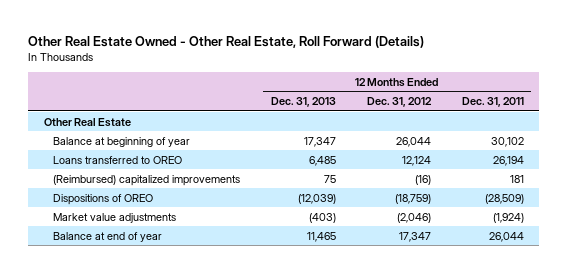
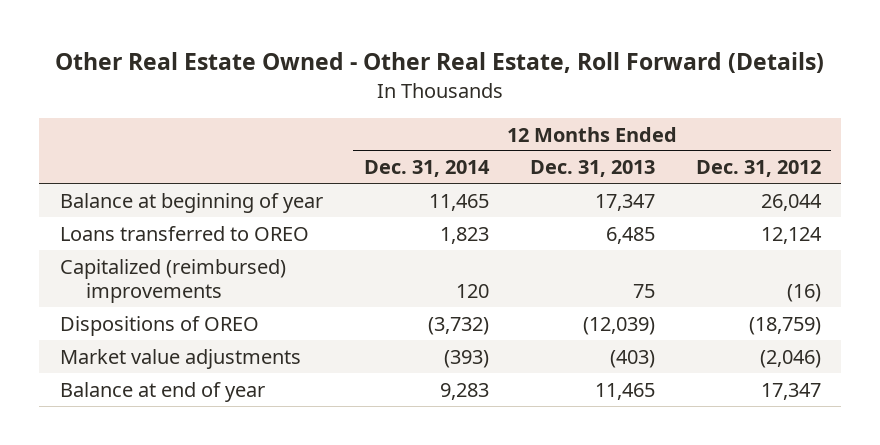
- | 12 Months Ended Dec. 31, 2013 | 12 Months Ended Dec. 31, 2012 | 12 Months Ended Dec. 31, 2011
+ | 12 Months Ended Dec. 31, 2014 | 12 Months Ended Dec. 31, 2013 | 12 Months Ended Dec. 31, 2012
- Other Real Estate
- (Reimbursed) capitalized improvements | 75 | (16) | 181
+ Capitalized (reimbursed) improvements | 120 | 75 | (16)

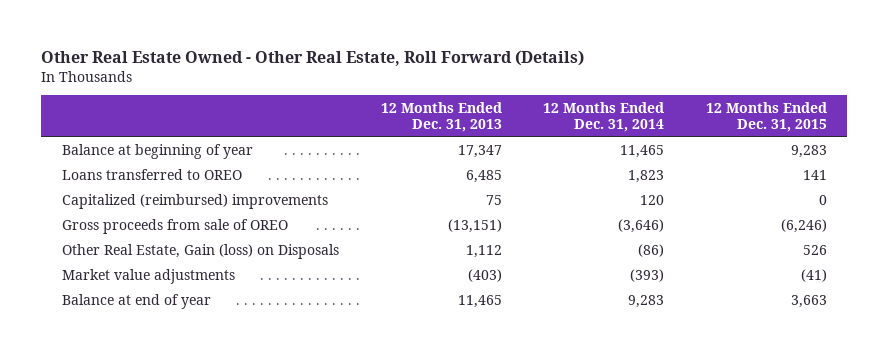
- | 12 Months Ended Dec. 31, 2014 | 12 Months Ended Dec. 31, 2013 | 12 Months Ended Dec. 31, 2012
+ | 12 Months Ended Dec. 31, 2013 | 12 Months Ended Dec. 31, 2014 | 12 Months Ended Dec. 31, 2015
- Dispositions of OREO | (3,732) | (12,039) | (18,759)
+ Gross proceeds from sale of OREO | (13,151) | (3,646) | (6,246)
+ Other Real Estate, Gain (loss) on Disposals | 1,112 | (86) | 526

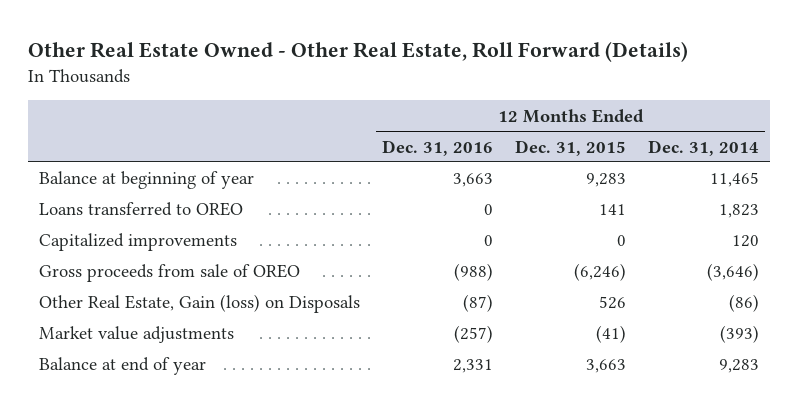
- | 12 Months Ended Dec. 31, 2013 | 12 Months Ended Dec. 31, 2014 | 12 Months Ended Dec. 31, 2015
+ | 12 Months Ended Dec. 31, 2016 | 12 Months Ended Dec. 31, 2015 | 12 Months Ended Dec. 31, 2014
- Capitalized (reimbursed) improvements | 75 | 120 | 0
+ Capitalized improvements | 0 | 0 | 120

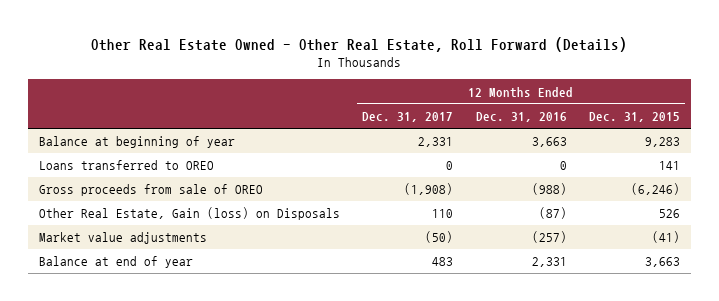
- | 12 Months Ended Dec. 31, 2016 | 12 Months Ended Dec. 31, 2015 | 12 Months Ended Dec. 31, 2014
+ | 12 Months Ended Dec. 31, 2017 | 12 Months Ended Dec. 31, 2016 | 12 Months Ended Dec. 31, 2015
- Capitalized improvements | 0 | 0 | 120

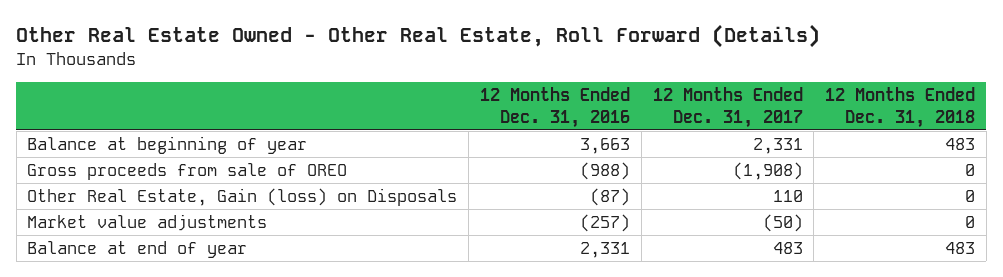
- | 12 Months Ended Dec. 31, 2017 | 12 Months Ended Dec. 31, 2016 | 12 Months Ended Dec. 31, 2015
+ | 12 Months Ended Dec. 31, 2016 | 12 Months Ended Dec. 31, 2017 | 12 Months Ended Dec. 31, 2018
- Loans transferred to OREO | 0 | 0 | 141

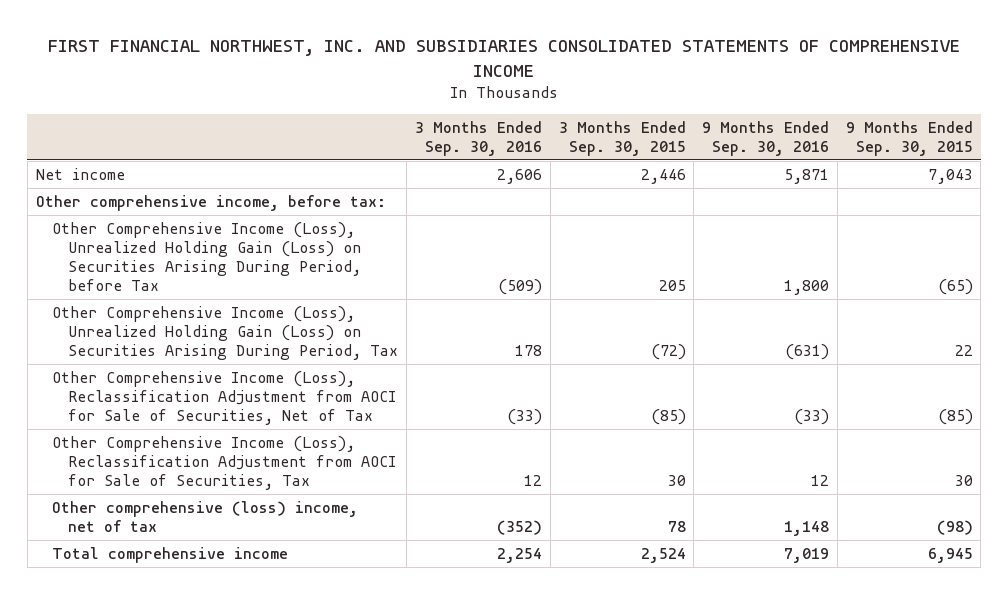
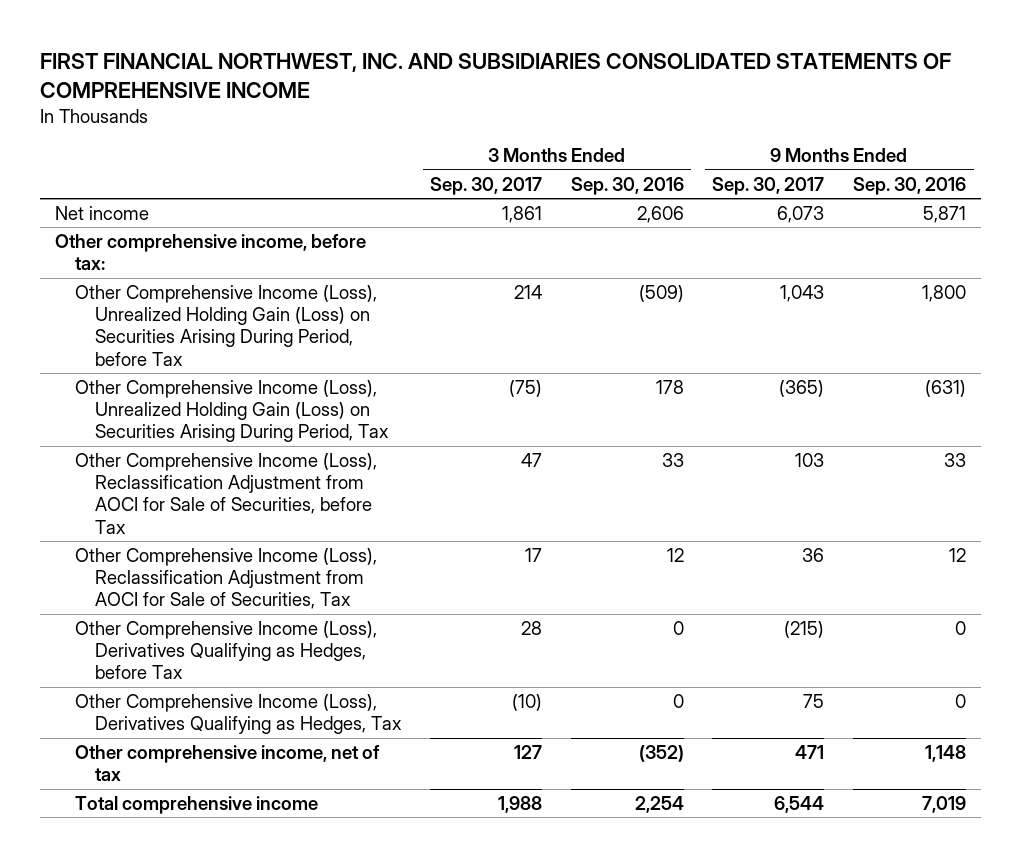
- | 3 Months Ended Sep. 30, 2016 | 3 Months Ended Sep. 30, 2015 | 9 Months Ended Sep. 30, 2016 | 9 Months Ended Sep. 30, 2015
+ | 3 Months Ended Sep. 30, 2017 | 3 Months Ended Sep. 30, 2016 | 9 Months Ended Sep. 30, 2017 | 9 Months Ended Sep. 30, 2016
- Other Comprehensive Income (Loss), Reclassification Adjustment from AOCI for Sale of Securities, Net of Tax | (33) | (85) | (33) | (85)
+ Other Comprehensive Income (Loss), Reclassification Adjustment from AOCI for Sale of Securities, before Tax | 47 | 33 | 103 | 33
- Other comprehensive (loss) income, net of tax | (352) | 78 | 1,148 | (98)
+ Other Comprehensive Income (Loss), Derivatives Qualifying as Hedges, before Tax | 28 | 0 | (215) | 0
+ Other Comprehensive Income (Loss), Derivatives Qualifying as Hedges, Tax | (10) | 0 | 75 | 0
+ Other comprehensive income, net of tax | 127 | (352) | 471 | 1,148

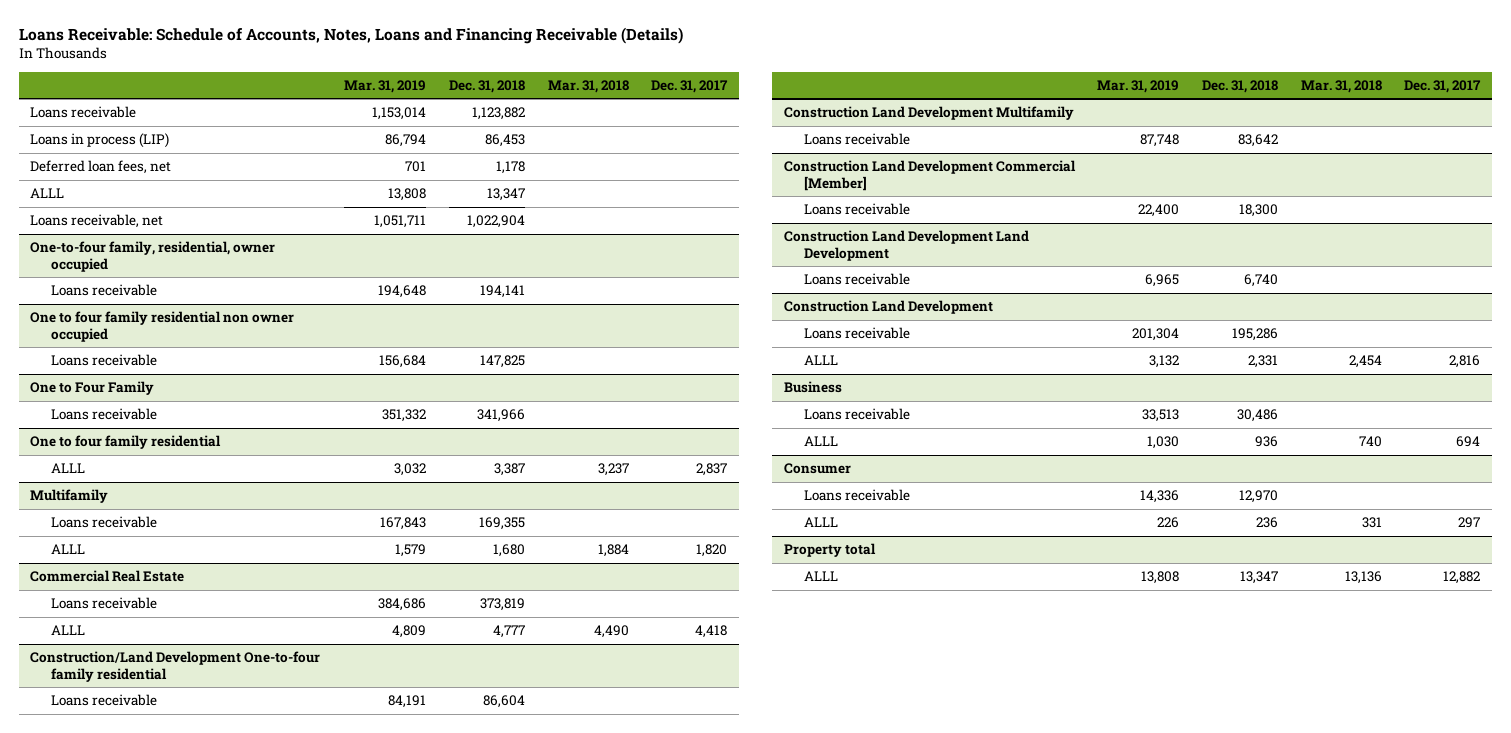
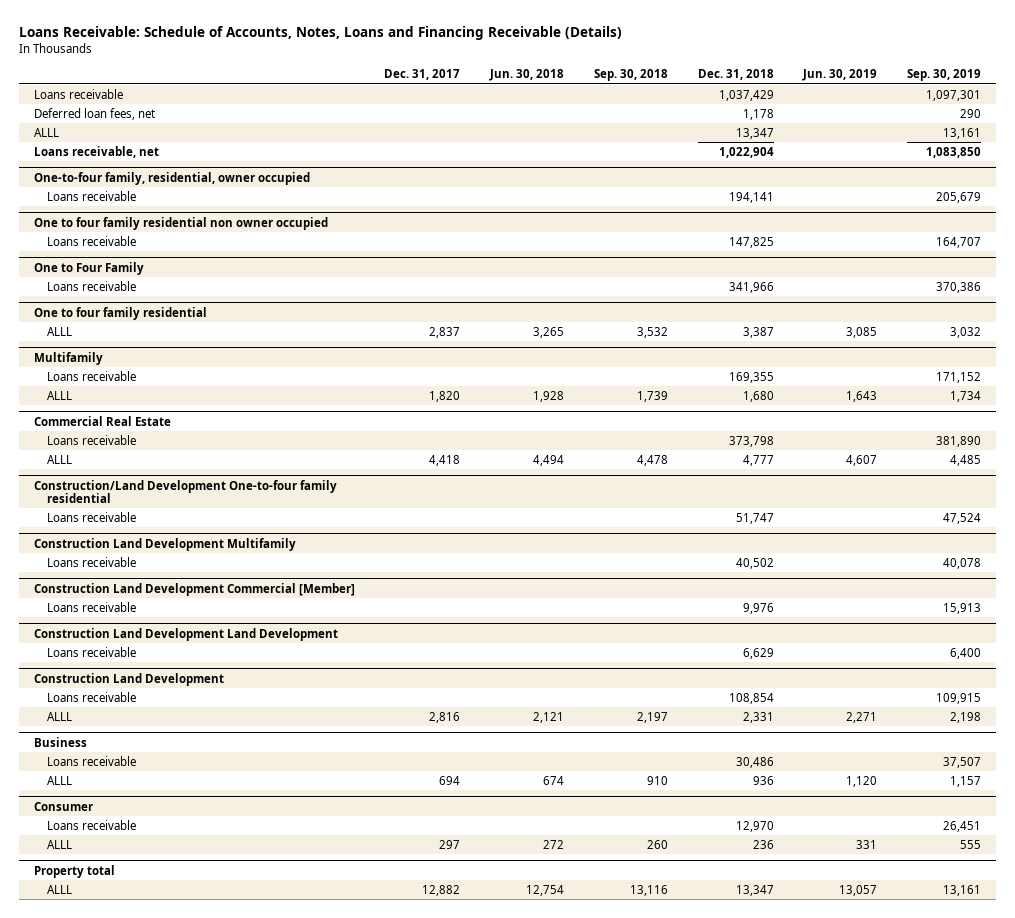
- | Mar. 31, 2019 | Dec. 31, 2018 | Mar. 31, 2018 | Dec. 31, 2017
+ | Dec. 31, 2017 | Jun. 30, 2018 | Sep. 30, 2018 | Dec. 31, 2018 | Jun. 30, 2019 | Sep. 30, 2019
- Loans receivable | 1,153,014 | 1,123,882 | |
- Loans in process (LIP) | 86,794 | 86,453 | |
+ Loans receivable | | | | 1,037,429 | | 1,097,301
@ Commercial Real Estate
- Loans receivable | 384,686 | 373,819 | |
+ Loans receivable | | | | 373,798 | | 381,890
@ Construction/Land Development One-to-four family residential
- Loans receivable | 84,191 | 86,604 | |
+ Loans receivable | | | | 51,747 | | 47,524
@ Construction Land Development Multifamily
- Loans receivable | 87,748 | 83,642 | |
+ Loans receivable | | | | 40,502 | | 40,078
@ Construction Land Development Commercial [Member]
- Loans receivable | 22,400 | 18,300 | |
+ Loans receivable | | | | 9,976 | | 15,913
@ Construction Land Development Land Development
- Loans receivable | 6,965 | 6,740 | |
+ Loans receivable | | | | 6,629 | | 6,400
@ Construction Land Development
- Loans receivable | 201,304 | 195,286 | |
+ Loans receivable | | | | 108,854 | | 109,915

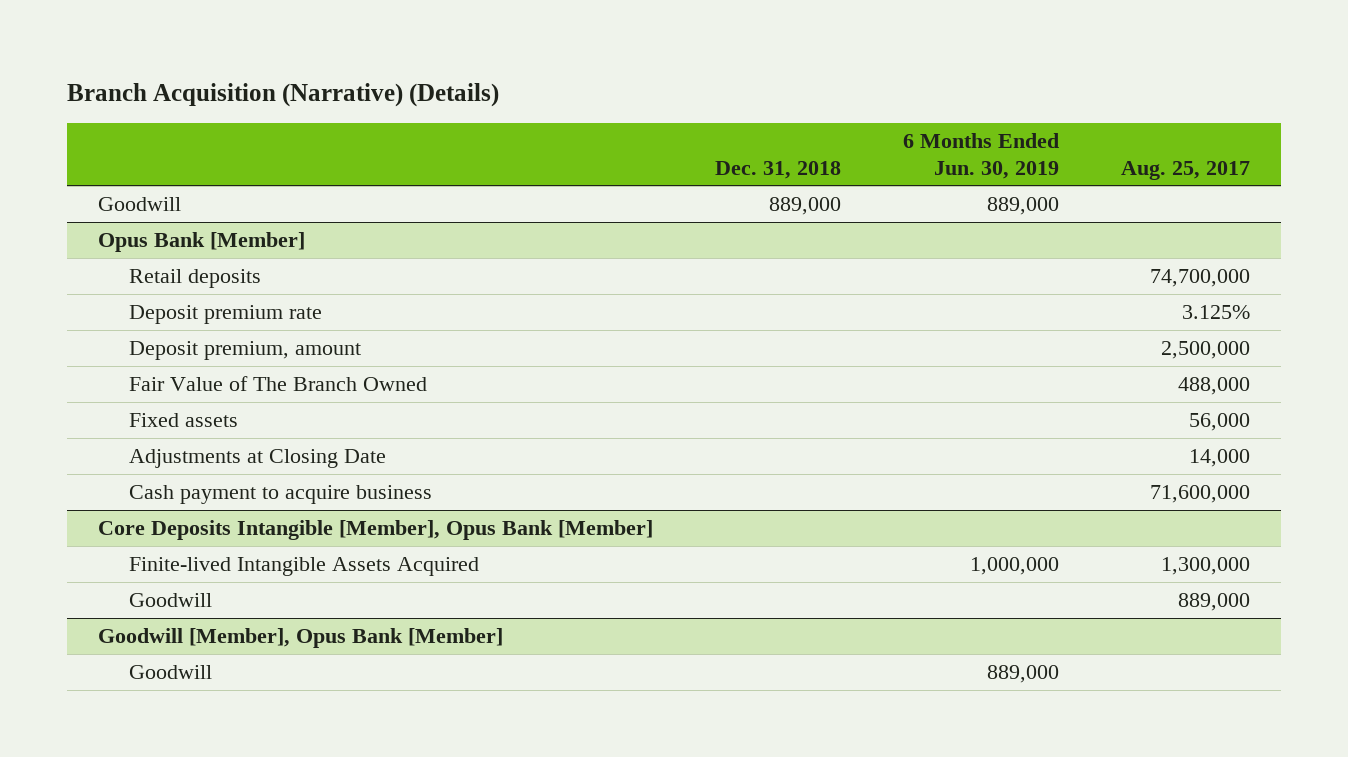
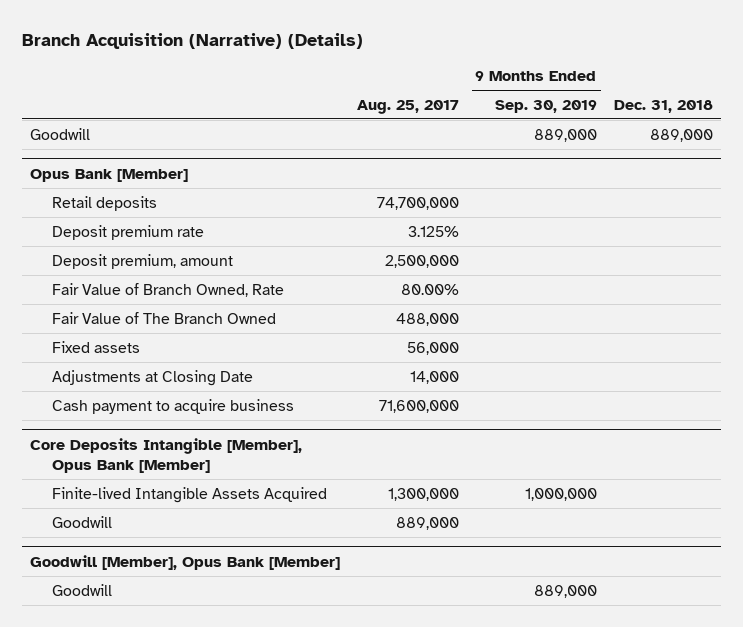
- | Dec. 31, 2018 | 6 Months Ended Jun. 30, 2019 | Aug. 25, 2017
+ | Aug. 25, 2017 | 9 Months Ended Sep. 30, 2019 | Dec. 31, 2018
@ Opus Bank [Member]
+ Fair Value of Branch Owned, Rate | 80.00% | |

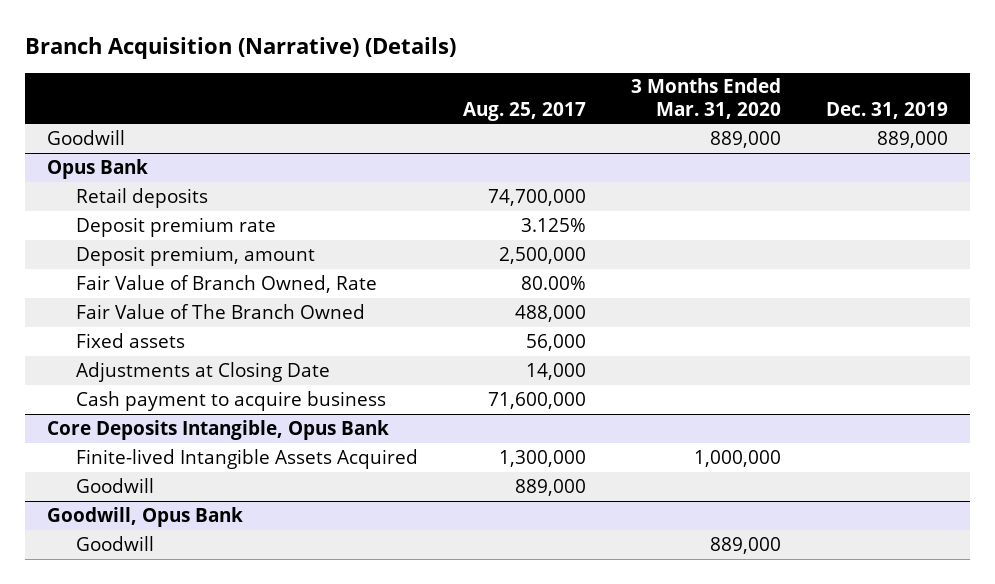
- | Aug. 25, 2017 | 9 Months Ended Sep. 30, 2019 | Dec. 31, 2018
+ | Aug. 25, 2017 | 3 Months Ended Mar. 31, 2020 | Dec. 31, 2019
- Opus Bank [Member]
+ Opus Bank
- Core Deposits Intangible [Member], Opus Bank [Member]
+ Core Deposits Intangible, Opus Bank
- Goodwill [Member], Opus Bank [Member]
+ Goodwill, Opus Bank

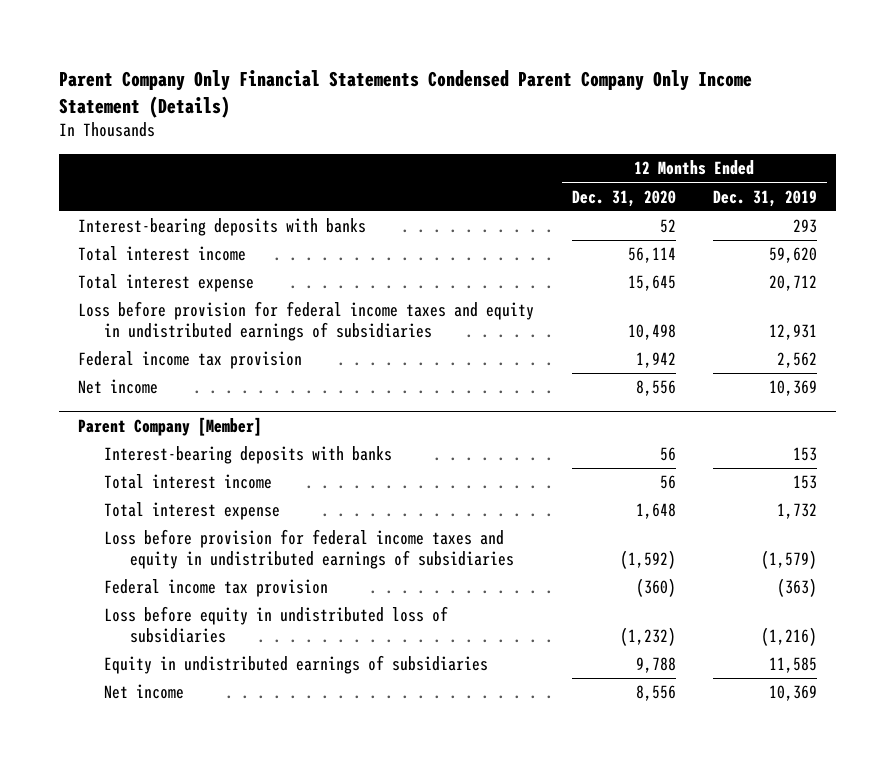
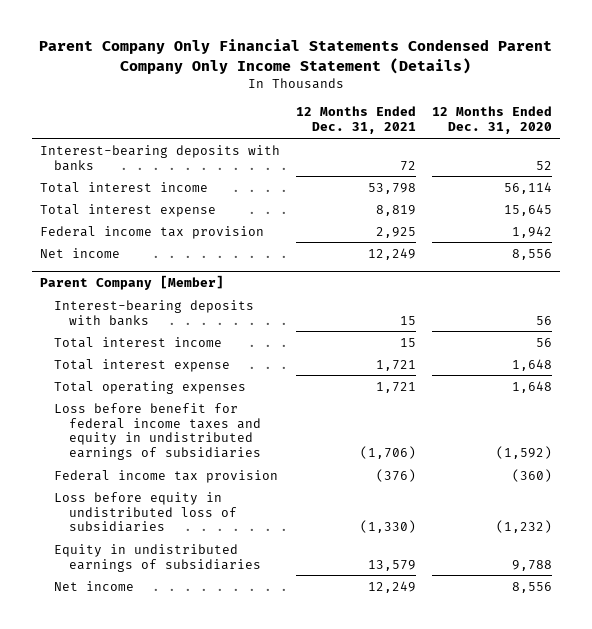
- | 12 Months Ended Dec. 31, 2020 | 12 Months Ended Dec. 31, 2019
+ | 12 Months Ended Dec. 31, 2021 | 12 Months Ended Dec. 31, 2020
- Loss before provision for federal income taxes and equity in undistributed earnings of subsidiaries | 10,498 | 12,931
@ Parent Company [Member]
- Loss before provision for federal income taxes and equity in undistributed earnings of subsidiaries | (1,592) | (1,579)
+ Total operating expenses | 1,721 | 1,648
+ Loss before benefit for federal income taxes and equity in undistributed earnings of subsidiaries | (1,706) | (1,592)

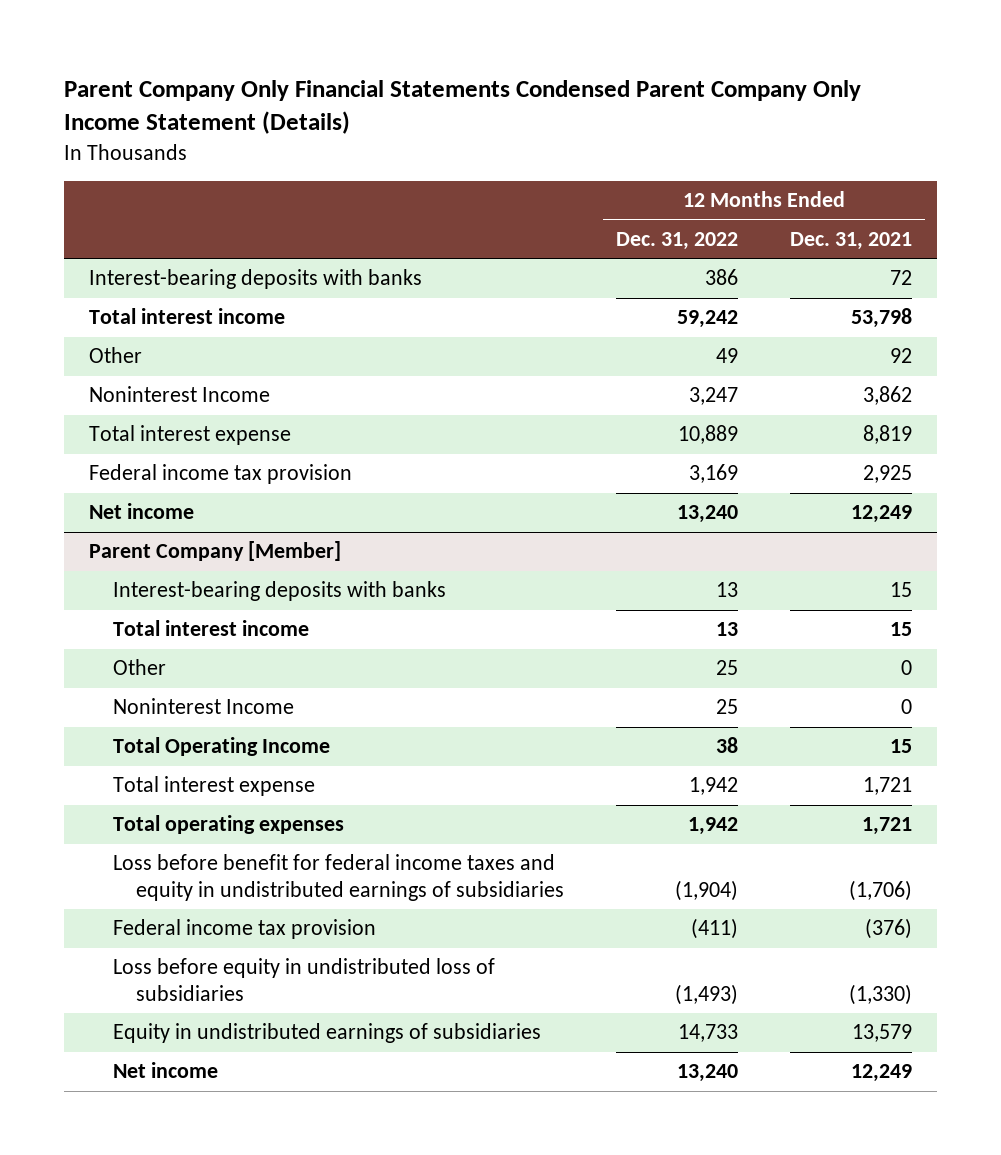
- | 12 Months Ended Dec. 31, 2021 | 12 Months Ended Dec. 31, 2020
+ | 12 Months Ended Dec. 31, 2022 | 12 Months Ended Dec. 31, 2021
+ Other | 49 | 92
+ Noninterest Income | 3,247 | 3,862
@ Parent Company [Member]
+ Other | 25 | 0
+ Noninterest Income | 25 | 0
+ Total Operating Income | 38 | 15

